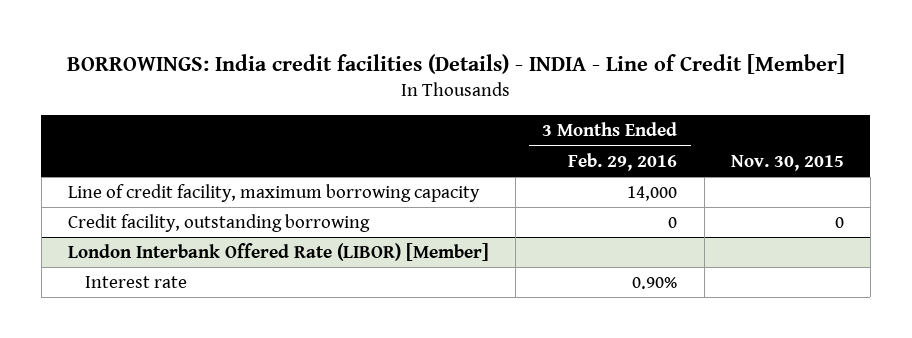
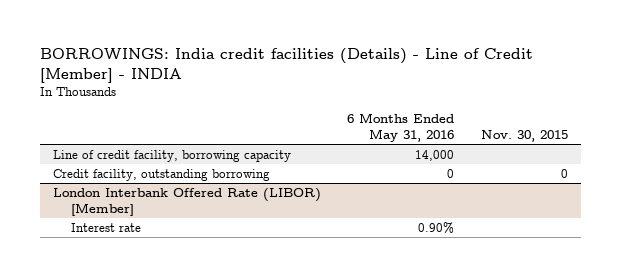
- BORROWINGS: India credit facilities (Details) - INDIA - Line of Credit [Member]
+ BORROWINGS: India credit facilities (Details) - Line of Credit [Member] - INDIA
- | 3 Months Ended Feb. 29, 2016 | Nov. 30, 2015
+ | 6 Months Ended May 31, 2016 | Nov. 30, 2015
- Line of credit facility, maximum borrowing capacity | 14,000 |
+ Line of credit facility, borrowing capacity | 14,000 |

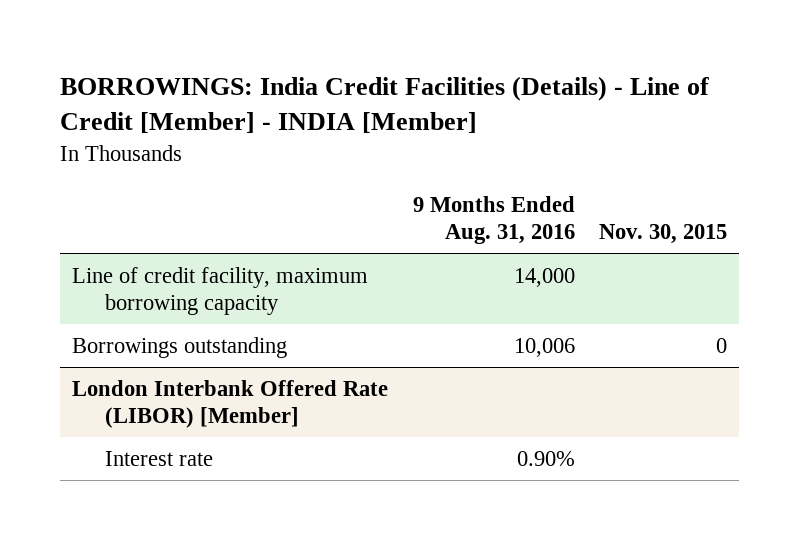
- BORROWINGS: India credit facilities (Details) - Line of Credit [Member] - INDIA
+ BORROWINGS: India Credit Facilities (Details) - Line of Credit [Member] - INDIA [Member]
- | 6 Months Ended May 31, 2016 | Nov. 30, 2015
+ | 9 Months Ended Aug. 31, 2016 | Nov. 30, 2015
- Line of credit facility, borrowing capacity | 14,000 |
- Credit facility, outstanding borrowing | 0 | 0
+ Line of credit facility, maximum borrowing capacity | 14,000 |
+ Borrowings outstanding | 10,006 | 0

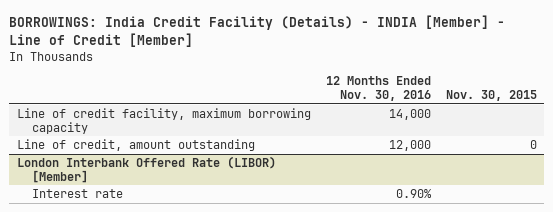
- BORROWINGS: India Credit Facilities (Details) - Line of Credit [Member] - INDIA [Member]
+ BORROWINGS: India Credit Facility (Details) - INDIA [Member] - Line of Credit [Member]
- | 9 Months Ended Aug. 31, 2016 | Nov. 30, 2015
+ | 12 Months Ended Nov. 30, 2016 | Nov. 30, 2015
- Borrowings outstanding | 10,006 | 0
+ Line of credit, amount outstanding | 12,000 | 0

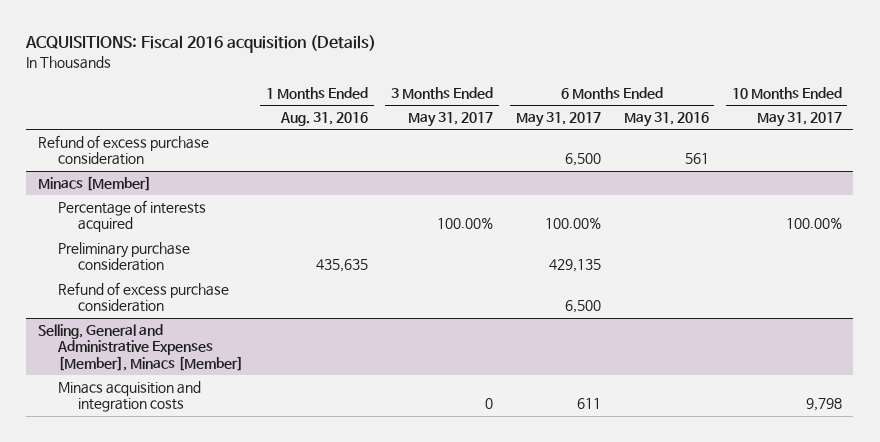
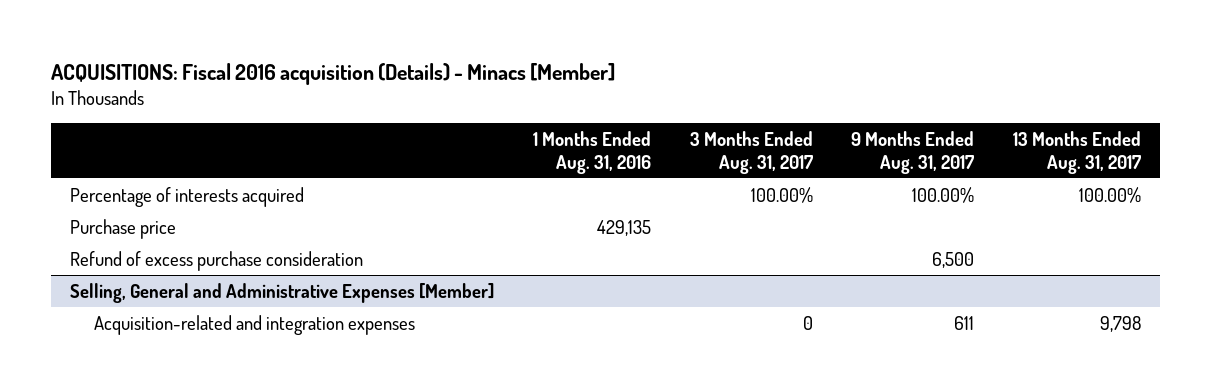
- ACQUISITIONS: Fiscal 2016 acquisition (Details)
+ ACQUISITIONS: Fiscal 2016 acquisition (Details) - Minacs [Member]
- | 1 Months Ended Aug. 31, 2016 | 3 Months Ended May 31, 2017 | 6 Months Ended May 31, 2017 | 6 Months Ended May 31, 2016 | 10 Months Ended May 31, 2017
+ | 1 Months Ended Aug. 31, 2016 | 3 Months Ended Aug. 31, 2017 | 9 Months Ended Aug. 31, 2017 | 13 Months Ended Aug. 31, 2017
+ Percentage of interests acquired | | 100.00% | 100.00% | 100.00%
+ Purchase price | 429,135 | | |
- Minacs [Member]
- Percentage of interests acquired | | 100.00% | 100.00% | | 100.00%
- Preliminary purchase consideration | 435,635 | | 429,135 | |
- Refund of excess purchase consideration | | | 6,500 | |
- Selling, General and Administrative Expenses [Member], Minacs [Member]
- Minacs acquisition and integration costs | | 0 | 611 | | 9,798
+ Selling, General and Administrative Expenses [Member]
+ Acquisition-related and integration expenses | | 0 | 611 | 9,798

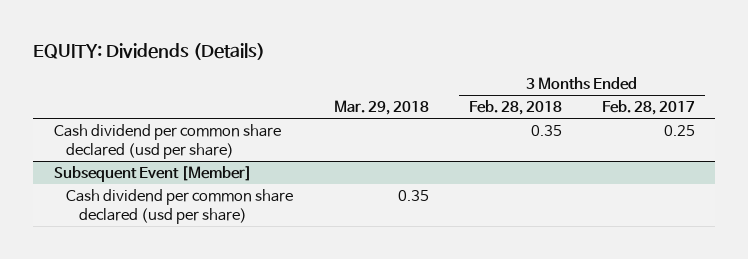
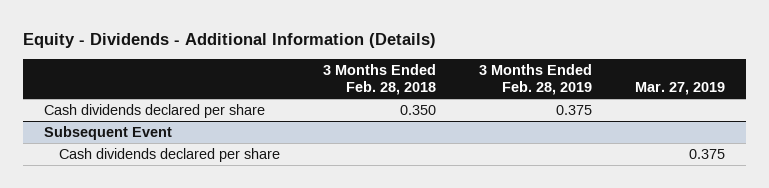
- EQUITY: Dividends (Details)
+ Equity - Dividends - Additional Information (Details)
- | Mar. 29, 2018 | 3 Months Ended Feb. 28, 2018 | 3 Months Ended Feb. 28, 2017
+ | 3 Months Ended Feb. 28, 2018 | 3 Months Ended Feb. 28, 2019 | Mar. 27, 2019
- Cash dividend per common share declared (usd per share) | | 0.35 | 0.25
- Subsequent Event [Member]
- Cash dividend per common share declared (usd per share) | 0.35 | |
+ Cash dividends declared per share | 0.350 | 0.375 |
+ Subsequent Event
+ Cash dividends declared per share | | | 0.375

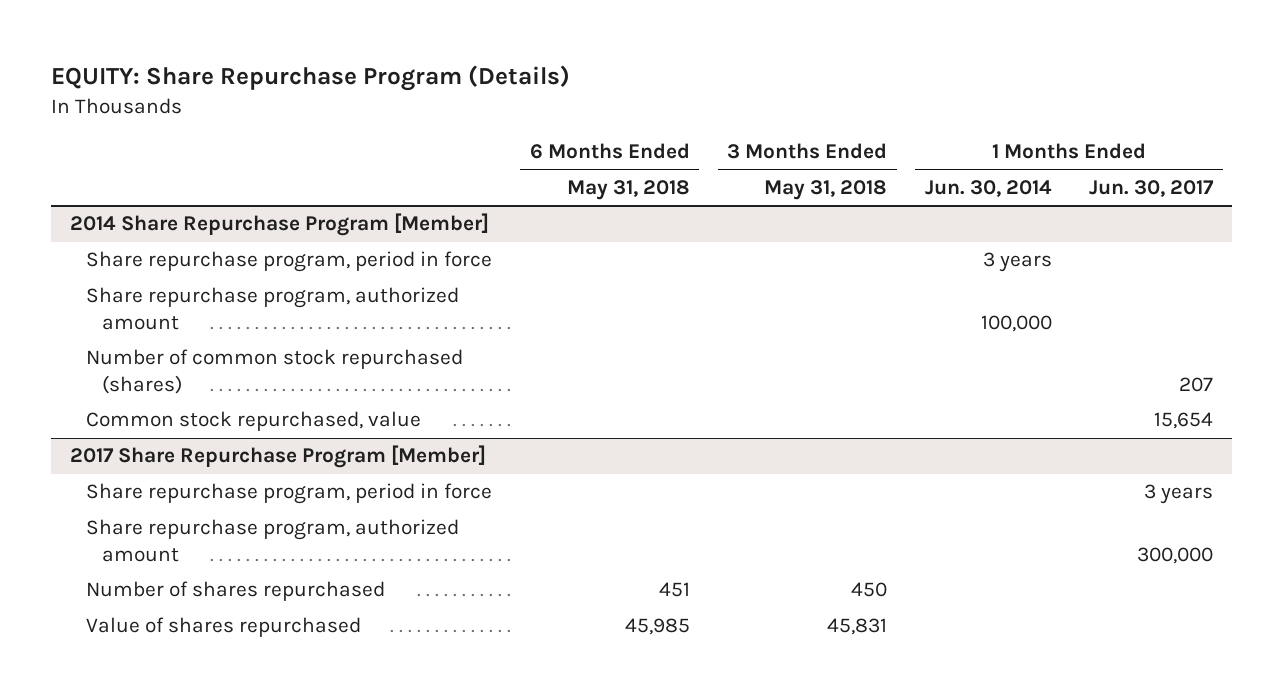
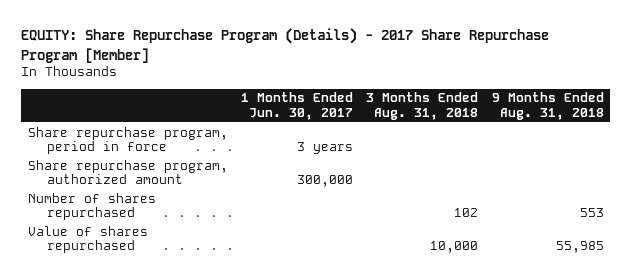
- EQUITY: Share Repurchase Program (Details)
+ EQUITY: Share Repurchase Program (Details) - 2017 Share Repurchase Program [Member]
- | 6 Months Ended May 31, 2018 | 3 Months Ended May 31, 2018 | 1 Months Ended Jun. 30, 2014 | 1 Months Ended Jun. 30, 2017
+ | 1 Months Ended Jun. 30, 2017 | 3 Months Ended Aug. 31, 2018 | 9 Months Ended Aug. 31, 2018
- 2014 Share Repurchase Program [Member]
- Share repurchase program, period in force | | | 3 years |
- Share repurchase program, authorized amount | | | 100,000 |
- Number of common stock repurchased (shares) | | | | 207
- Common stock repurchased, value | | | | 15,654
- 2017 Share Repurchase Program [Member]

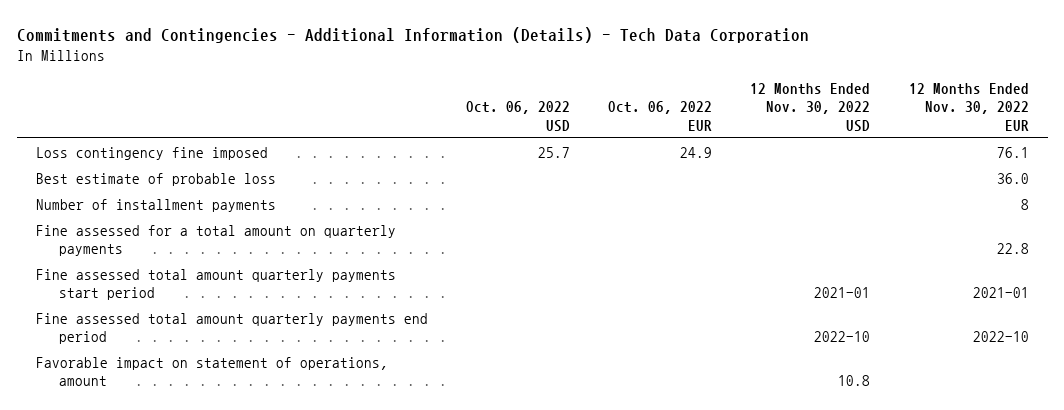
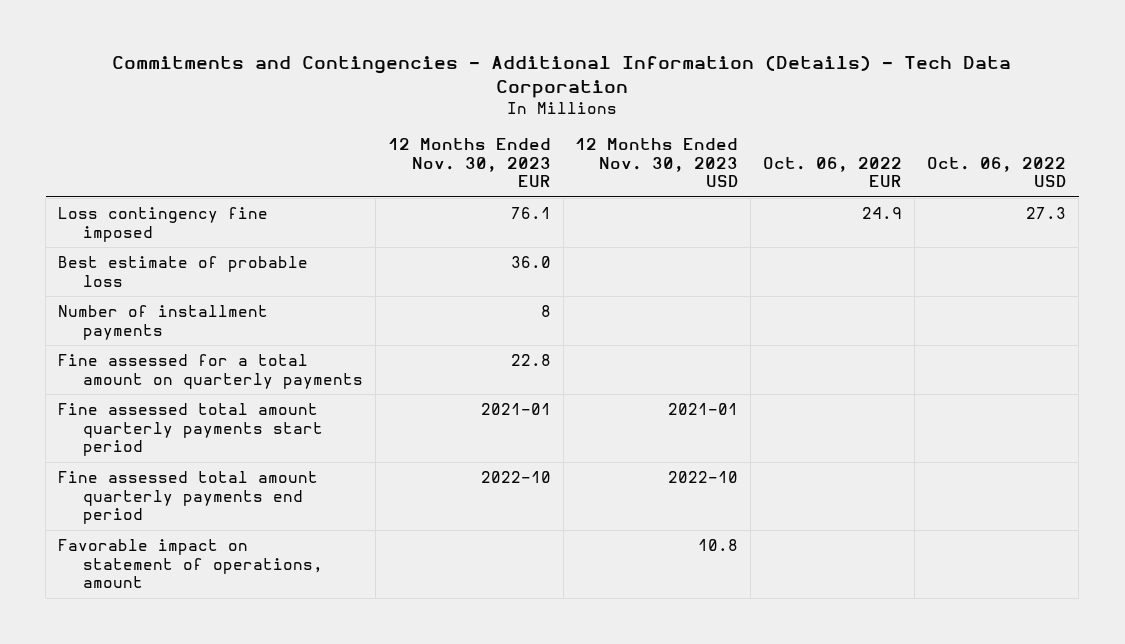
- | Oct. 06, 2022 USD | Oct. 06, 2022 EUR | 12 Months Ended Nov. 30, 2022 USD | 12 Months Ended Nov. 30, 2022 EUR
+ | 12 Months Ended Nov. 30, 2023 EUR | 12 Months Ended Nov. 30, 2023 USD | Oct. 06, 2022 EUR | Oct. 06, 2022 USD
- Loss contingency fine imposed | 25.7 | 24.9 | | 76.1
+ Loss contingency fine imposed | 76.1 | | 24.9 | 27.3

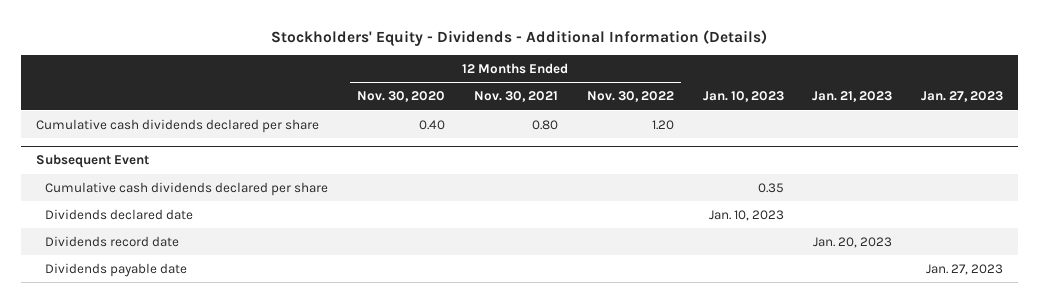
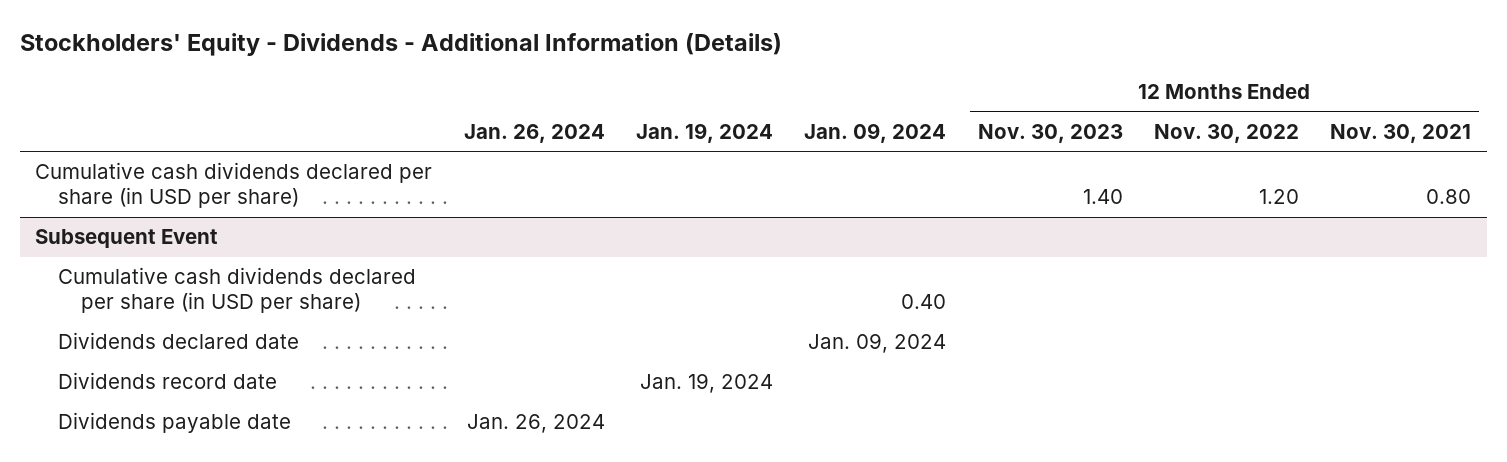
- | 12 Months Ended Nov. 30, 2020 | 12 Months Ended Nov. 30, 2021 | 12 Months Ended Nov. 30, 2022 | Jan. 10, 2023 | Jan. 21, 2023 | Jan. 27, 2023
+ | Jan. 26, 2024 | Jan. 19, 2024 | Jan. 09, 2024 | 12 Months Ended Nov. 30, 2023 | 12 Months Ended Nov. 30, 2022 | 12 Months Ended Nov. 30, 2021
- Cumulative cash dividends declared per share | 0.40 | 0.80 | 1.20 | | |
+ Cumulative cash dividends declared per share (in USD per share) | | | | 1.40 | 1.20 | 0.80
@ Subsequent Event
- Cumulative cash dividends declared per share | | | | 0.35 | |
+ Cumulative cash dividends declared per share (in USD per share) | | | 0.40 | | |

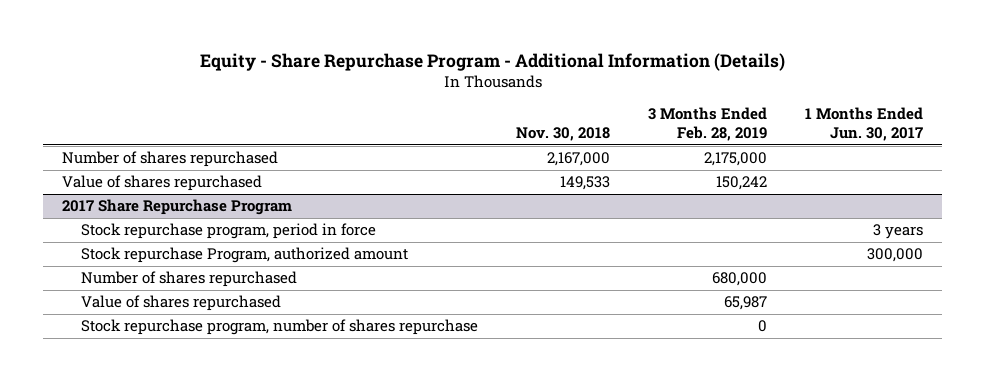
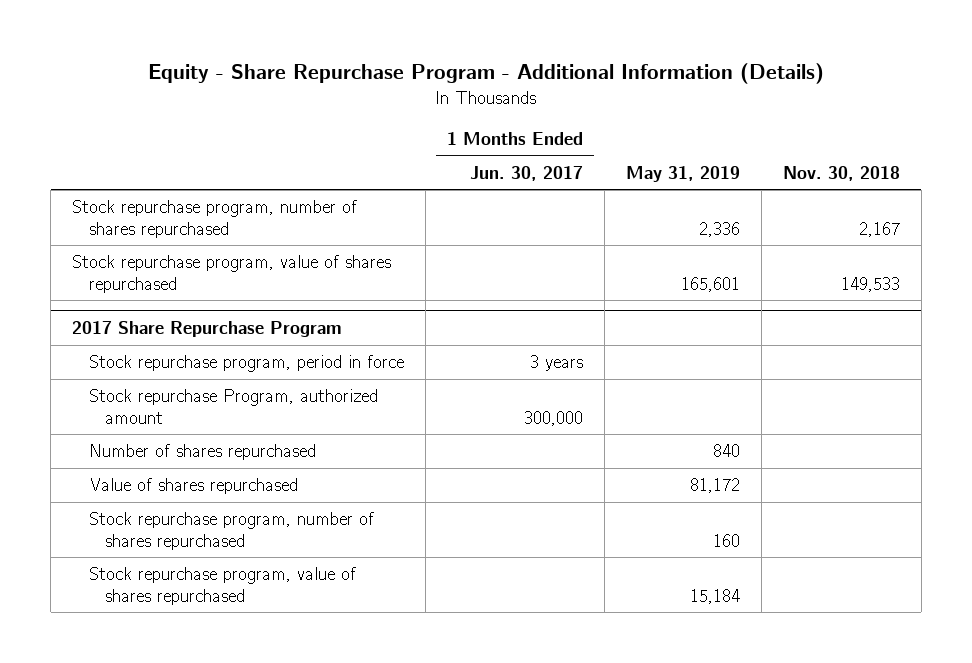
- | Nov. 30, 2018 | 3 Months Ended Feb. 28, 2019 | 1 Months Ended Jun. 30, 2017
+ | 1 Months Ended Jun. 30, 2017 | May 31, 2019 | Nov. 30, 2018
- Number of shares repurchased | 2,167,000 | 2,175,000 |
- Value of shares repurchased | 149,533 | 150,242 |
+ Stock repurchase program, number of shares repurchased | | 2,336 | 2,167
+ Stock repurchase program, value of shares repurchased | | 165,601 | 149,533
@ 2017 Share Repurchase Program
- Stock repurchase program, number of shares repurchase | | 0 |
+ Stock repurchase program, number of shares repurchased | | 160 |
+ Stock repurchase program, value of shares repurchased | | 15,184 |

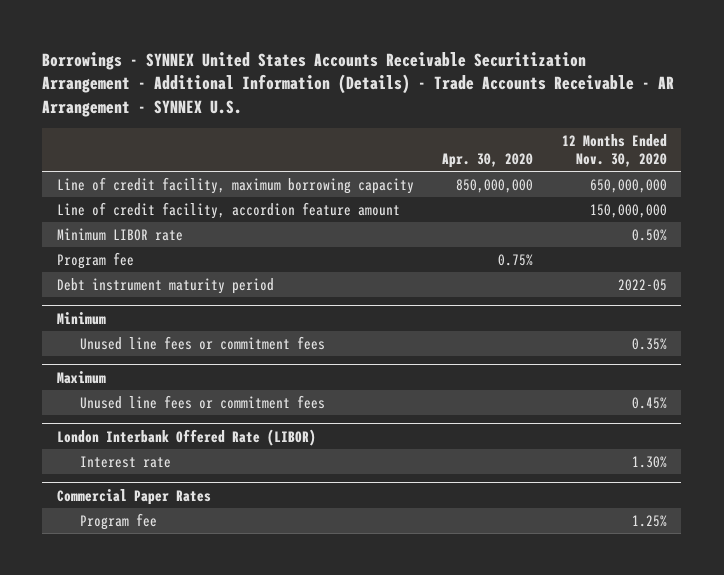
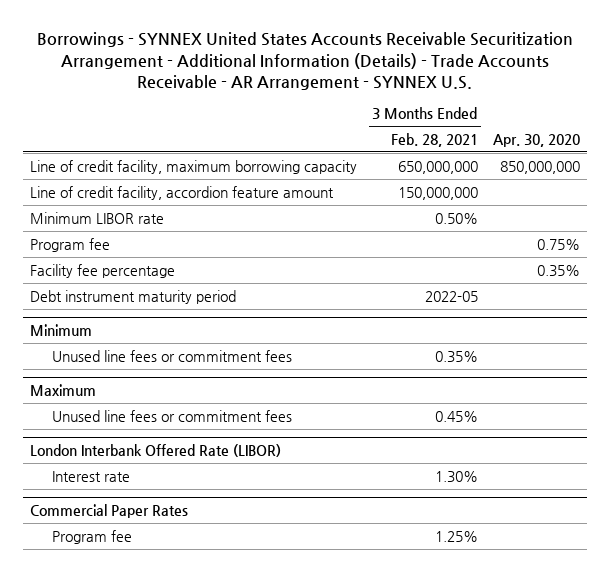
- | Apr. 30, 2020 | 12 Months Ended Nov. 30, 2020
+ | 3 Months Ended Feb. 28, 2021 | Apr. 30, 2020
+ Facility fee percentage | | 0.35%

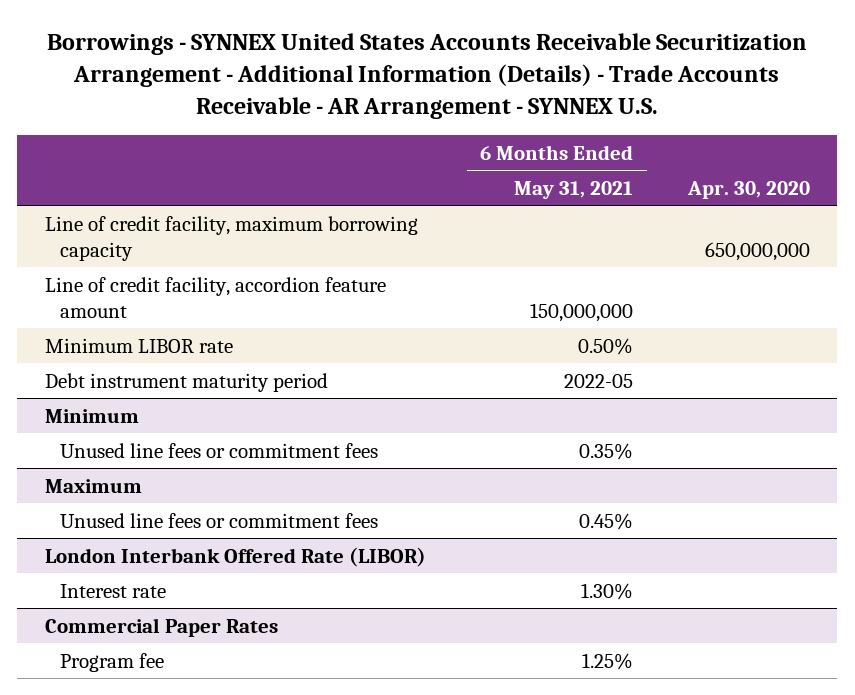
- | 3 Months Ended Feb. 28, 2021 | Apr. 30, 2020
+ | 6 Months Ended May 31, 2021 | Apr. 30, 2020
- Line of credit facility, maximum borrowing capacity | 650,000,000 | 850,000,000
+ Line of credit facility, maximum borrowing capacity | | 650,000,000
- Program fee | | 0.75%
- Facility fee percentage | | 0.35%

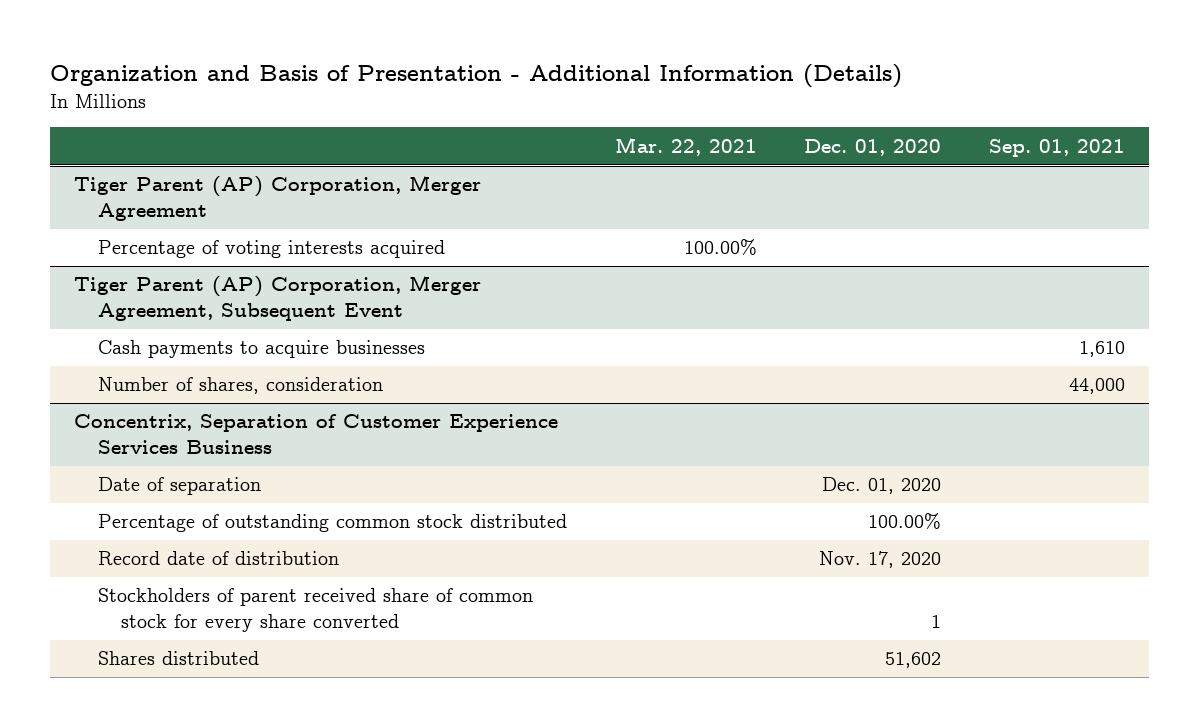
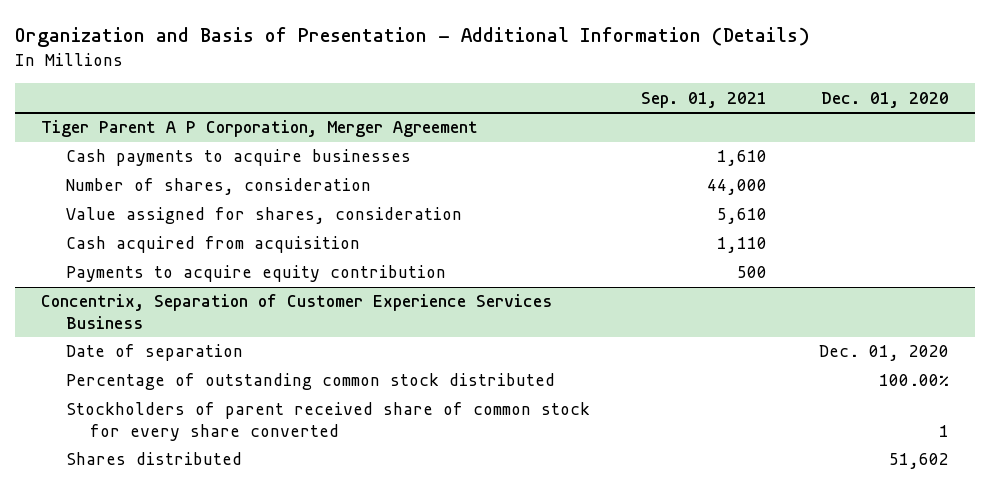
- | Mar. 22, 2021 | Dec. 01, 2020 | Sep. 01, 2021
+ | Sep. 01, 2021 | Dec. 01, 2020
- Tiger Parent (AP) Corporation, Merger Agreement
- Percentage of voting interests acquired | 100.00% | |
- Tiger Parent (AP) Corporation, Merger Agreement, Subsequent Event
+ Tiger Parent A P Corporation, Merger Agreement
+ Value assigned for shares, consideration | 5,610 |
+ Cash acquired from acquisition | 1,110 |
+ Payments to acquire equity contribution | 500 |
@ Concentrix, Separation of Customer Experience Services Business
- Record date of distribution | | Nov. 17, 2020 |

